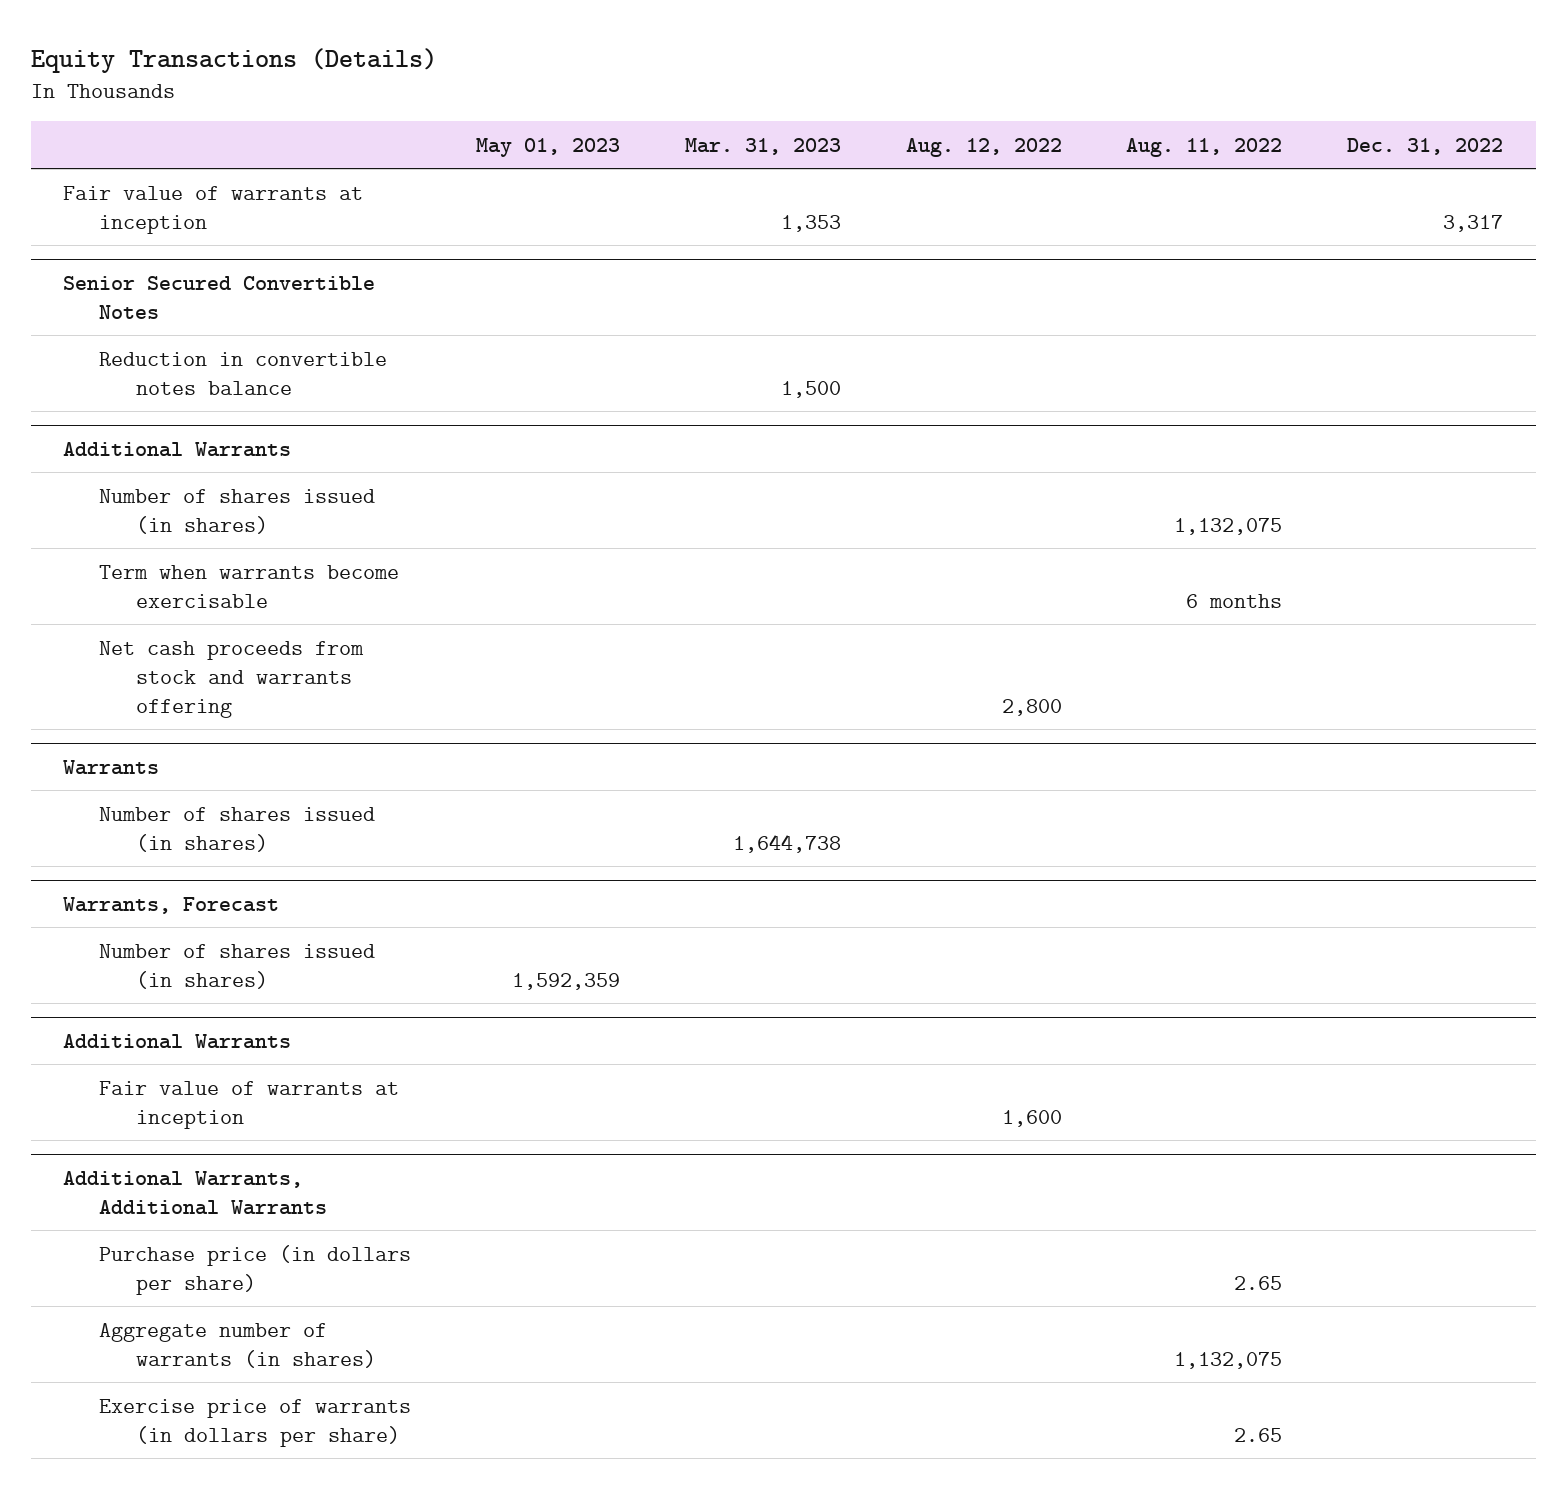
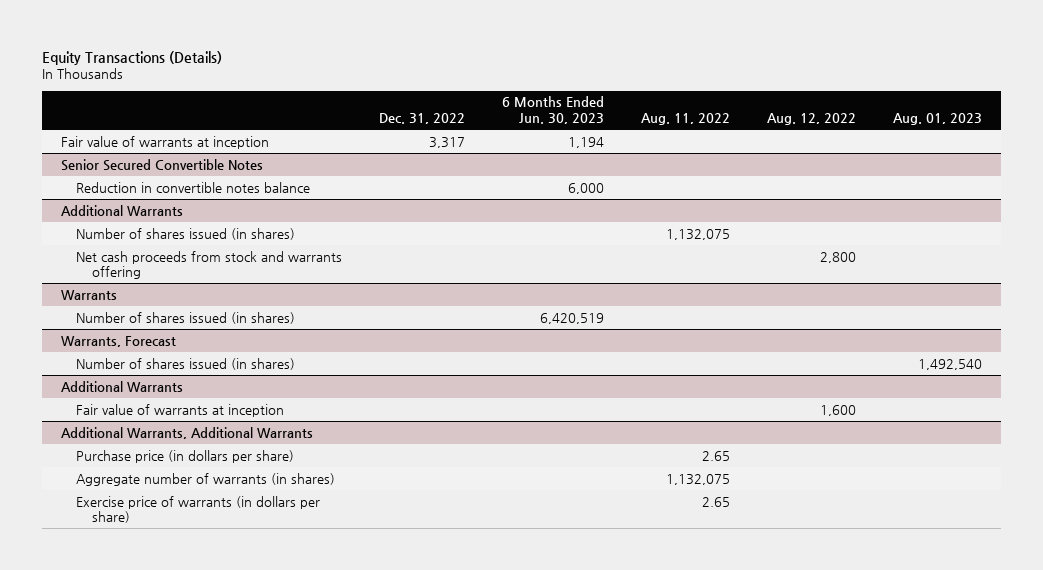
- | May 01, 2023 | Mar. 31, 2023 | Aug. 12, 2022 | Aug. 11, 2022 | Dec. 31, 2022
+ | Dec. 31, 2022 | 6 Months Ended Jun. 30, 2023 | Aug. 11, 2022 | Aug. 12, 2022 | Aug. 01, 2023
@ Additional Warrants
- Term when warrants become exercisable | | | | 6 months |

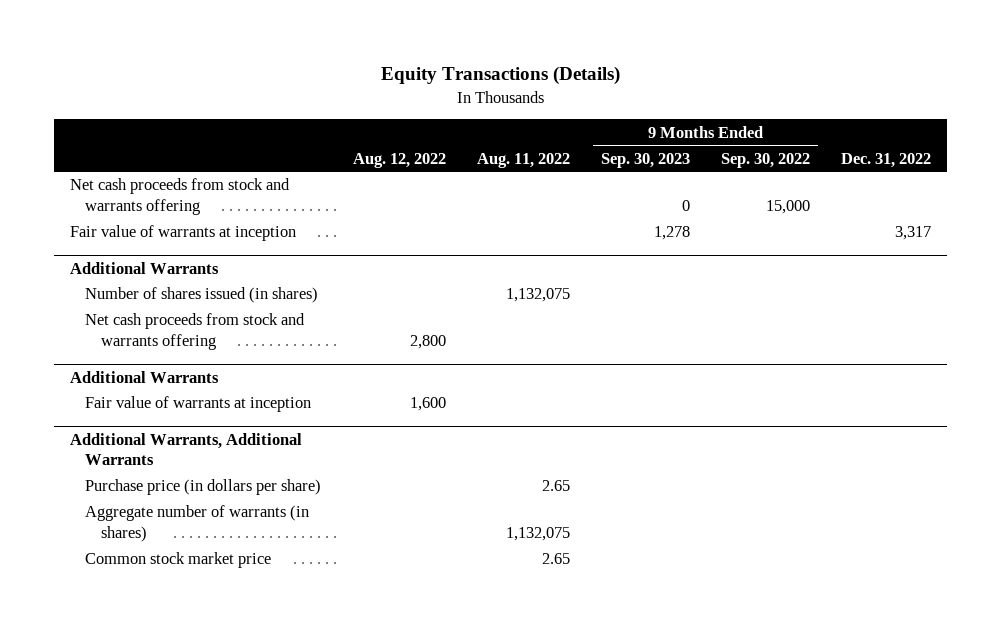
- | Dec. 31, 2022 | 6 Months Ended Jun. 30, 2023 | Aug. 11, 2022 | Aug. 12, 2022 | Aug. 01, 2023
+ | Aug. 12, 2022 | Aug. 11, 2022 | 9 Months Ended Sep. 30, 2023 | 9 Months Ended Sep. 30, 2022 | Dec. 31, 2022
+ Net cash proceeds from stock and warrants offering | | | 0 | 15,000 |
- Senior Secured Convertible Notes
- Reduction in convertible notes balance | | 6,000 | | |
- Warrants
- Number of shares issued (in shares) | | 6,420,519 | | |
- Warrants, Forecast
- Number of shares issued (in shares) | | | | | 1,492,540
@ Additional Warrants, Additional Warrants
- Exercise price of warrants (in dollars per share) | | | 2.65 | |
+ Common stock market price | | 2.65 | | |

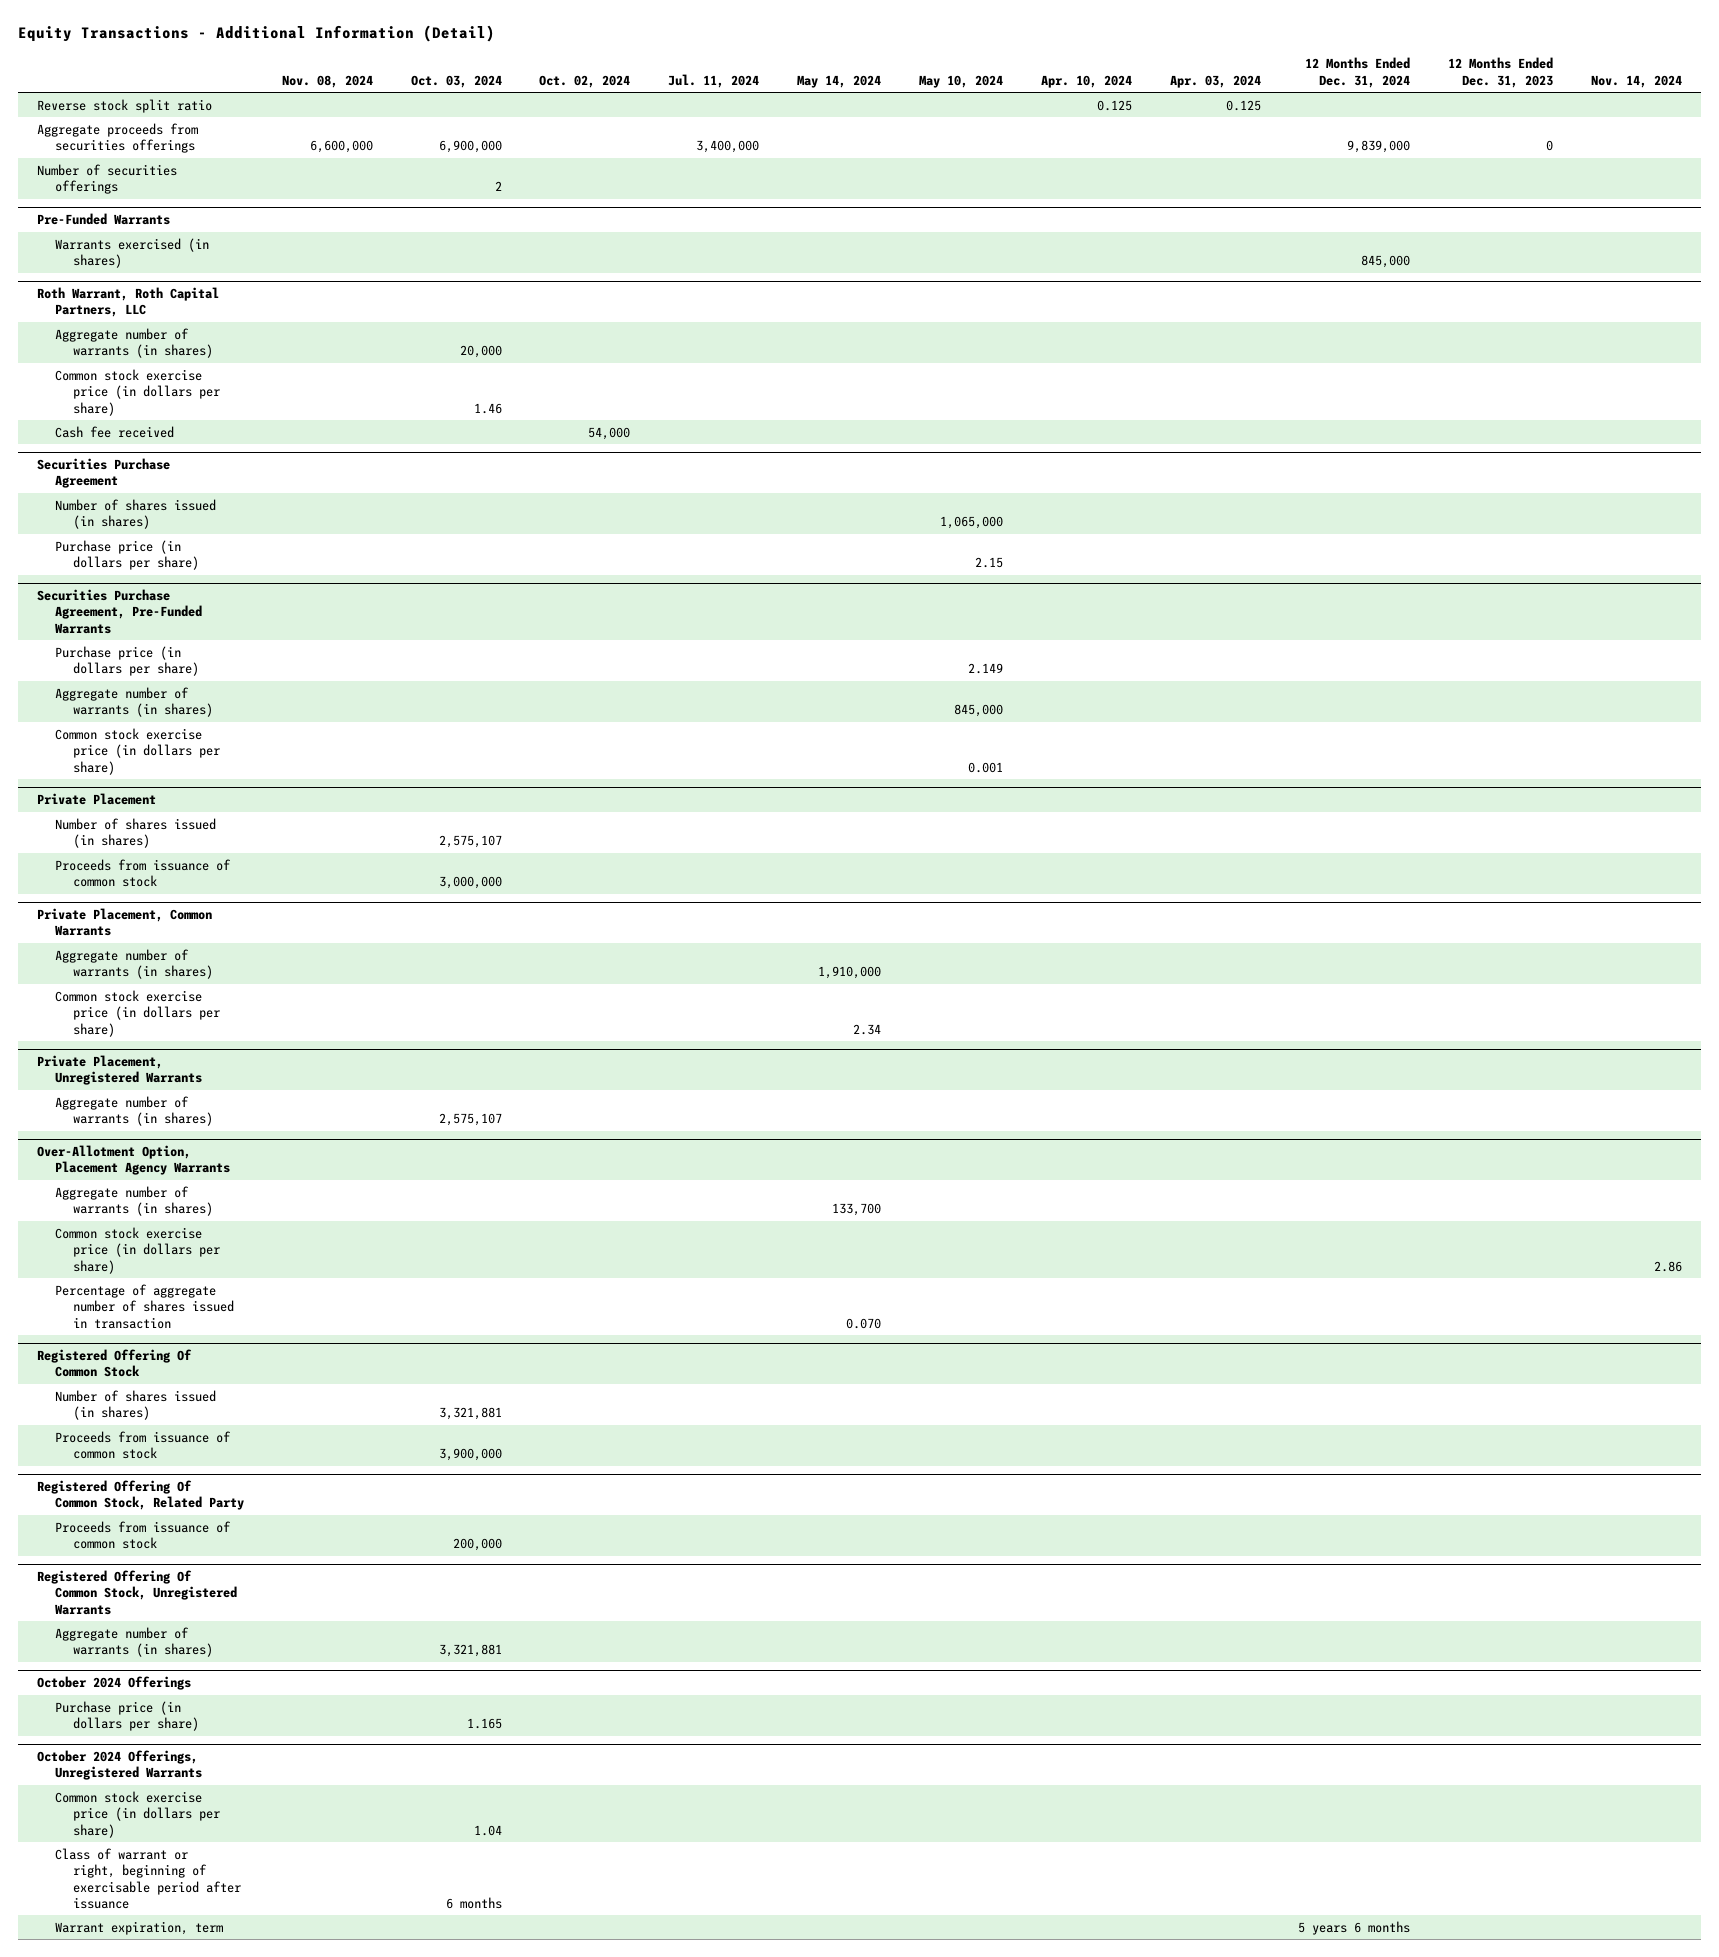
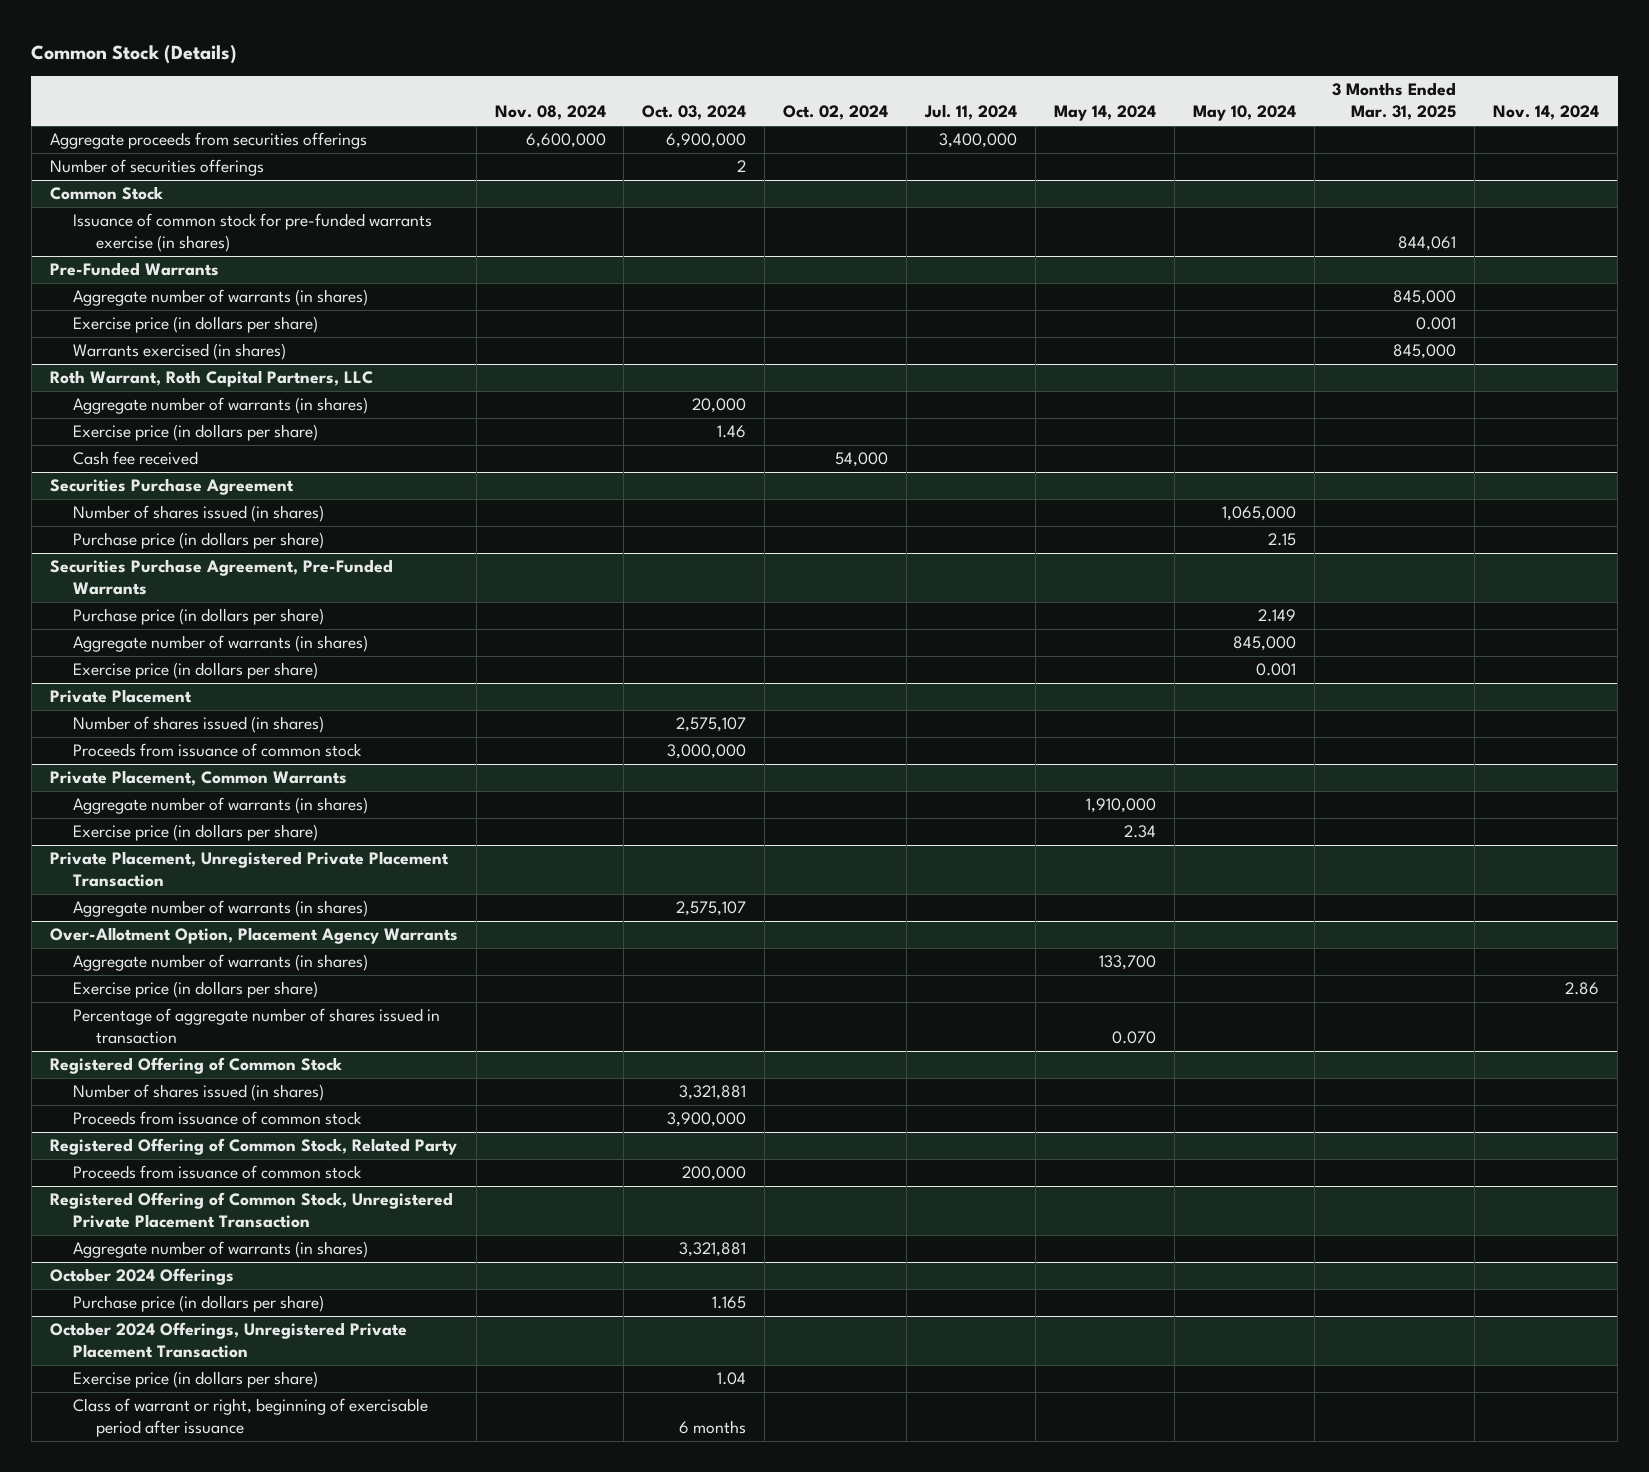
- Equity Transactions - Additional Information (Detail)
+ Common Stock (Details)
- | Nov. 08, 2024 | Oct. 03, 2024 | Oct. 02, 2024 | Jul. 11, 2024 | May 14, 2024 | May 10, 2024 | Apr. 10, 2024 | Apr. 03, 2024 | 12 Months Ended Dec. 31, 2024 | 12 Months Ended Dec. 31, 2023 | Nov. 14, 2024
+ | Nov. 08, 2024 | Oct. 03, 2024 | Oct. 02, 2024 | Jul. 11, 2024 | May 14, 2024 | May 10, 2024 | 3 Months Ended Mar. 31, 2025 | Nov. 14, 2024
- Reverse stock split ratio | | | | | | | 0.125 | 0.125 | | |
+ Common Stock
+ Issuance of common stock for pre-funded warrants exercise (in shares) | | | | | | | 844,061 |
@ Pre-Funded Warrants
+ Aggregate number of warrants (in shares) | | | | | | | 845,000 |
+ Exercise price (in dollars per share) | | | | | | | 0.001 |
@ Roth Warrant, Roth Capital Partners, LLC
- Common stock exercise price (in dollars per share) | | 1.46 | | | | | | | | |
+ Exercise price (in dollars per share) | | 1.46 | | | | | |
@ Securities Purchase Agreement, Pre-Funded Warrants
- Common stock exercise price (in dollars per share) | | | | | | 0.001 | | | | |
+ Exercise price (in dollars per share) | | | | | | 0.001 | |
@ Private Placement, Common Warrants
- Common stock exercise price (in dollars per share) | | | | | 2.34 | | | | | |
- Private Placement, Unregistered Warrants
@ Private Placement, Common Warrants
+ Exercise price (in dollars per share) | | | | | 2.34 | | |
+ Private Placement, Unregistered Private Placement Transaction
@ Over-Allotment Option, Placement Agency Warrants
- Common stock exercise price (in dollars per share) | | | | | | | | | | | 2.86
+ Exercise price (in dollars per share) | | | | | | | | 2.86
- Registered Offering Of Common Stock
+ Registered Offering of Common Stock
- Registered Offering Of Common Stock, Related Party
+ Registered Offering of Common Stock, Related Party
- Registered Offering Of Common Stock, Unregistered Warrants
+ Registered Offering of Common Stock, Unregistered Private Placement Transaction
- October 2024 Offerings, Unregistered Warrants
- Common stock exercise price (in dollars per share) | | 1.04 | | | | | | | | |
+ October 2024 Offerings, Unregistered Private Placement Transaction
+ Exercise price (in dollars per share) | | 1.04 | | | | | |
- Warrant expiration, term | | | | | | | | | 5 years 6 months | |

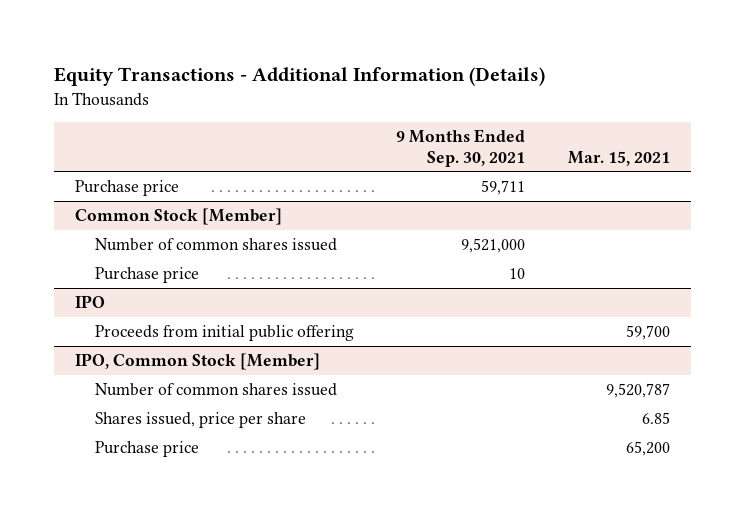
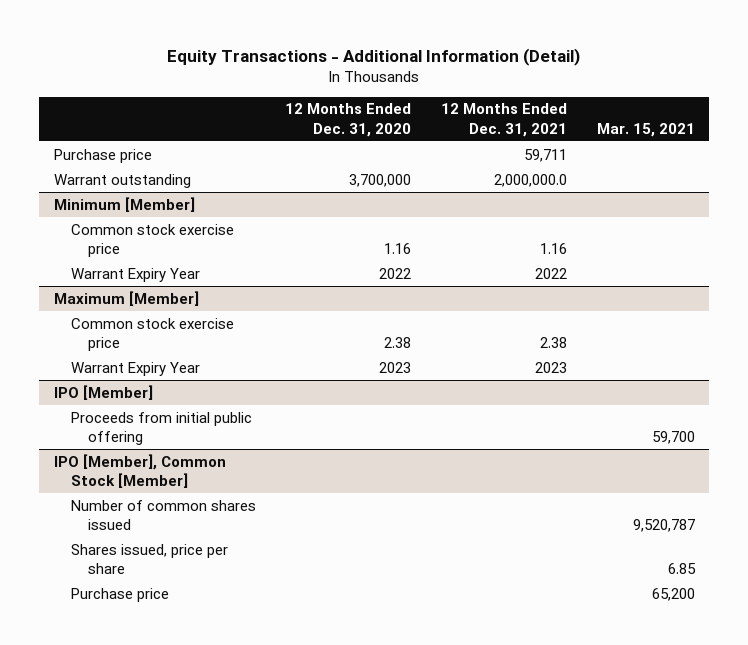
- Equity Transactions - Additional Information (Details)
+ Equity Transactions - Additional Information (Detail)
- | 9 Months Ended Sep. 30, 2021 | Mar. 15, 2021
+ | 12 Months Ended Dec. 31, 2020 | 12 Months Ended Dec. 31, 2021 | Mar. 15, 2021
- Common Stock [Member]
- Number of common shares issued | 9,521,000 |
- Purchase price | 10 |
- IPO
+ Warrant outstanding | 3,700,000 | 2,000,000.0 |
+ Minimum [Member]
+ Common stock exercise price | 1.16 | 1.16 |
+ Warrant Expiry Year | 2022 | 2022 |
+ Maximum [Member]
+ Common stock exercise price | 2.38 | 2.38 |
+ Warrant Expiry Year | 2023 | 2023 |
+ IPO [Member]
- IPO, Common Stock [Member]
+ IPO [Member], Common Stock [Member]

